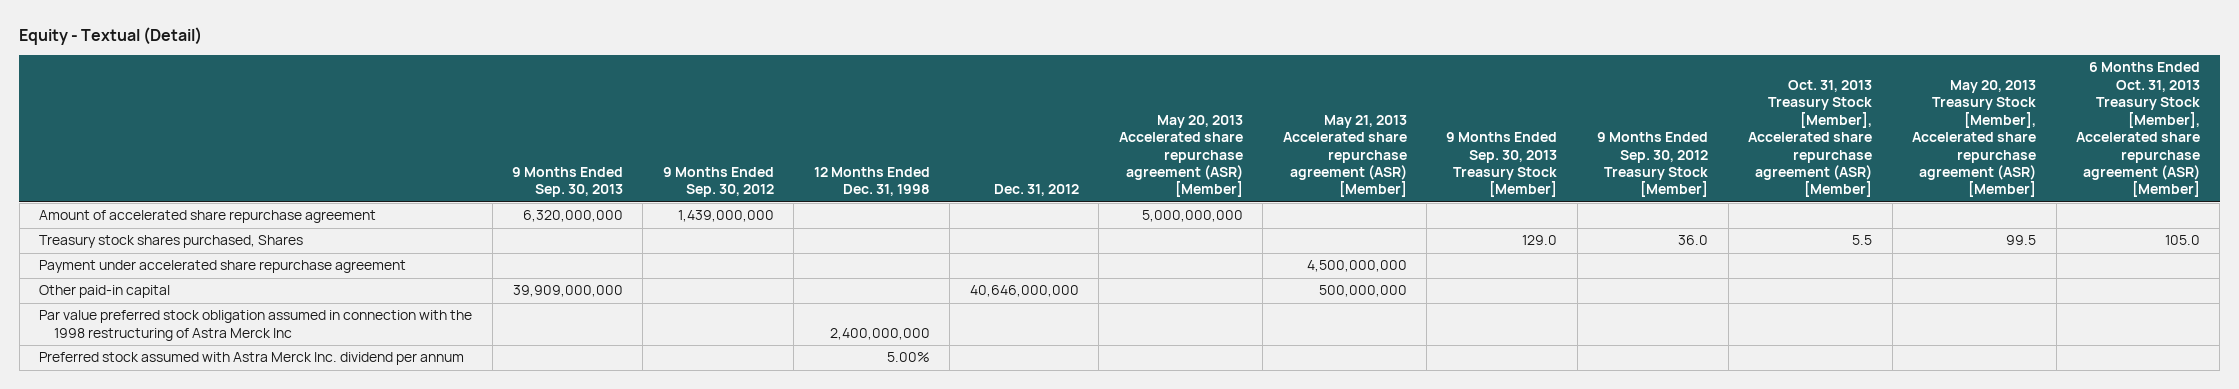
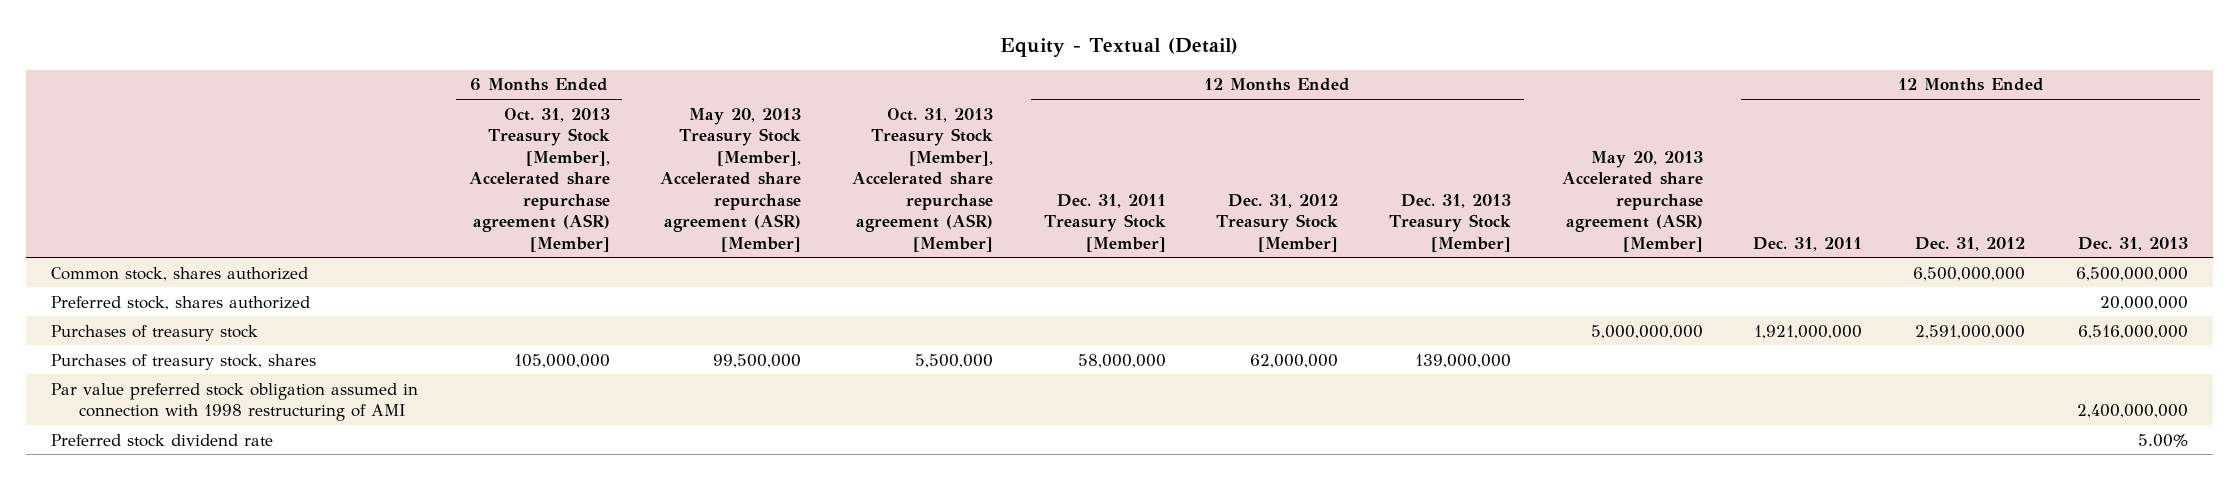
- | 9 Months Ended Sep. 30, 2013 | 9 Months Ended Sep. 30, 2012 | 12 Months Ended Dec. 31, 1998 | Dec. 31, 2012 | May 20, 2013 Accelerated share repurchase agreement (ASR) [Member] | May 21, 2013 Accelerated share repurchase agreement (ASR) [Member] | 9 Months Ended Sep. 30, 2013 Treasury Stock [Member] | 9 Months Ended Sep. 30, 2012 Treasury Stock [Member] | Oct. 31, 2013 Treasury Stock [Member], Accelerated share repurchase agreement (ASR) [Member] | May 20, 2013 Treasury Stock [Member], Accelerated share repurchase agreement (ASR) [Member] | 6 Months Ended Oct. 31, 2013 Treasury Stock [Member], Accelerated share repurchase agreement (ASR) [Member]
+ | 6 Months Ended Oct. 31, 2013 Treasury Stock [Member], Accelerated share repurchase agreement (ASR) [Member] | May 20, 2013 Treasury Stock [Member], Accelerated share repurchase agreement (ASR) [Member] | Oct. 31, 2013 Treasury Stock [Member], Accelerated share repurchase agreement (ASR) [Member] | 12 Months Ended Dec. 31, 2011 Treasury Stock [Member] | 12 Months Ended Dec. 31, 2012 Treasury Stock [Member] | 12 Months Ended Dec. 31, 2013 Treasury Stock [Member] | May 20, 2013 Accelerated share repurchase agreement (ASR) [Member] | 12 Months Ended Dec. 31, 2011 | 12 Months Ended Dec. 31, 2012 | 12 Months Ended Dec. 31, 2013
- Amount of accelerated share repurchase agreement | 6,320,000,000 | 1,439,000,000 | | | 5,000,000,000 | | | | | |
- Treasury stock shares purchased, Shares | | | | | | | 129.0 | 36.0 | 5.5 | 99.5 | 105.0
- Payment under accelerated share repurchase agreement | | | | | | 4,500,000,000 | | | | |
- Other paid-in capital | 39,909,000,000 | | | 40,646,000,000 | | 500,000,000 | | | | |
- Par value preferred stock obligation assumed in connection with the 1998 restructuring of Astra Merck Inc | | | 2,400,000,000 | | | | | | | |
- Preferred stock assumed with Astra Merck Inc. dividend per annum | | | 5.00% | | | | | | | |
+ Common stock, shares authorized | | | | | | | | | 6,500,000,000 | 6,500,000,000
+ Preferred stock, shares authorized | | | | | | | | | | 20,000,000
+ Purchases of treasury stock | | | | | | | 5,000,000,000 | 1,921,000,000 | 2,591,000,000 | 6,516,000,000
+ Purchases of treasury stock, shares | 105,000,000 | 99,500,000 | 5,500,000 | 58,000,000 | 62,000,000 | 139,000,000 | | | |
+ Par value preferred stock obligation assumed in connection with 1998 restructuring of AMI | | | | | | | | | | 2,400,000,000
+ Preferred stock dividend rate | | | | | | | | | | 5.00%

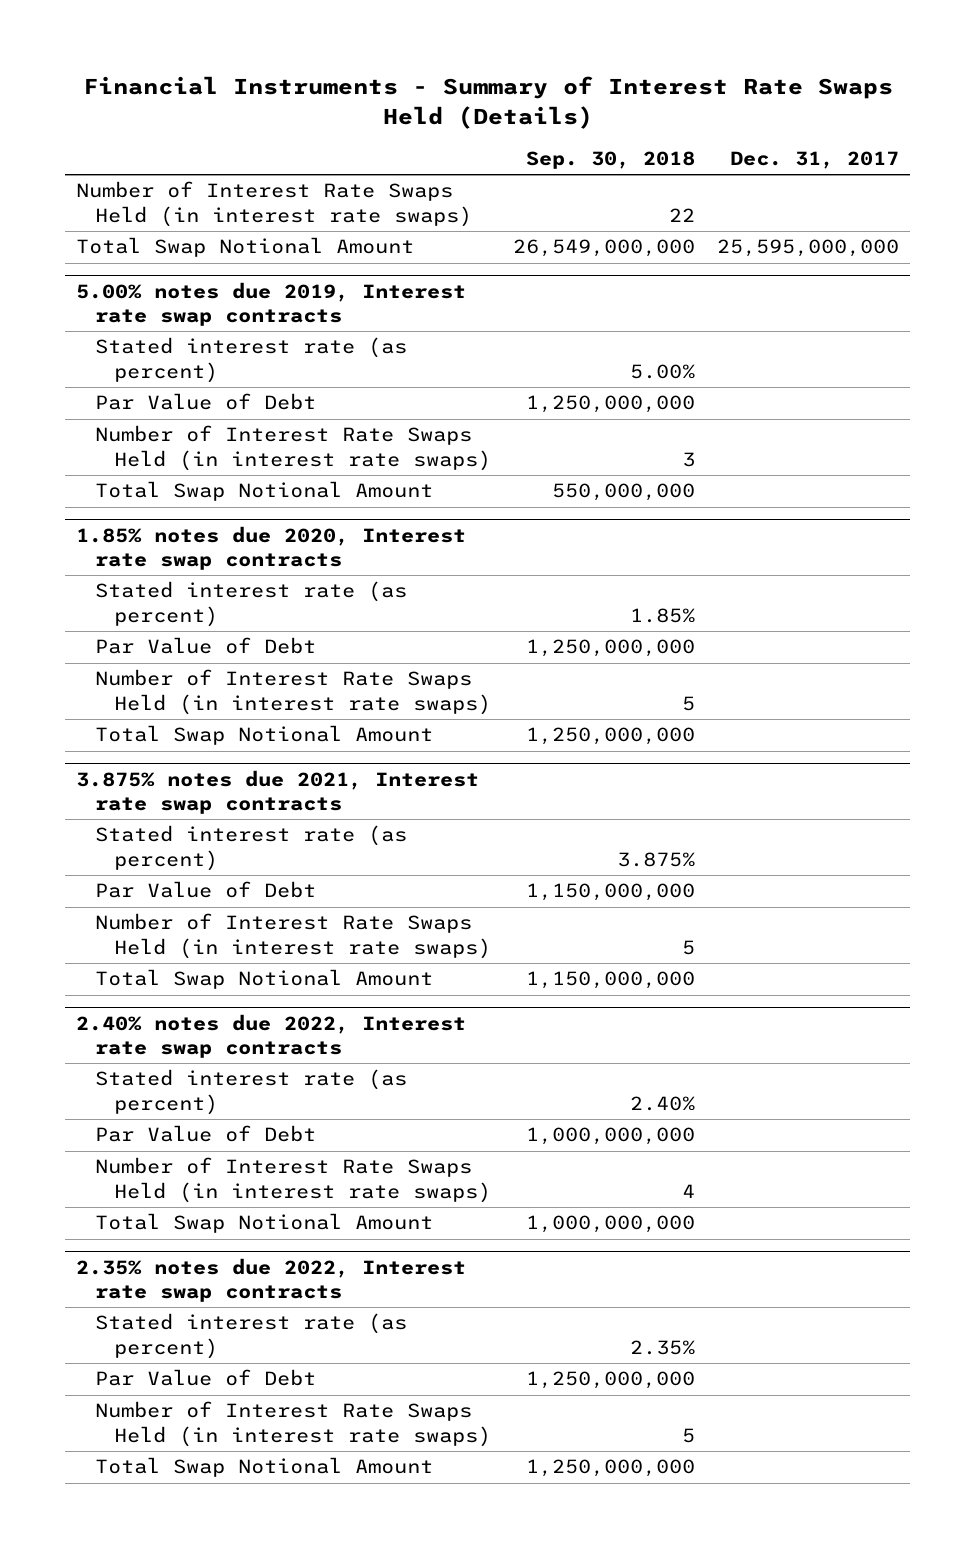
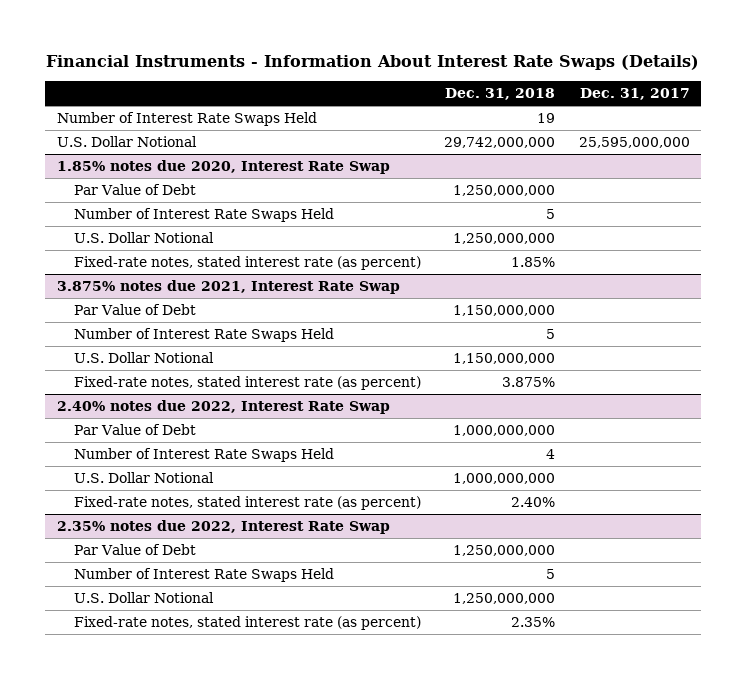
- Financial Instruments - Summary of Interest Rate Swaps Held (Details)
+ Financial Instruments - Information About Interest Rate Swaps (Details)
- | Sep. 30, 2018 | Dec. 31, 2017
+ | Dec. 31, 2018 | Dec. 31, 2017
- Number of Interest Rate Swaps Held (in interest rate swaps) | 22 |
- Total Swap Notional Amount | 26,549,000,000 | 25,595,000,000
- 5.00% notes due 2019, Interest rate swap contracts
- Stated interest rate (as percent) | 5.00% |
- Par Value of Debt | 1,250,000,000 |
- Number of Interest Rate Swaps Held (in interest rate swaps) | 3 |
- Total Swap Notional Amount | 550,000,000 |
- 1.85% notes due 2020, Interest rate swap contracts
- Stated interest rate (as percent) | 1.85% |
+ Number of Interest Rate Swaps Held | 19 |
+ U.S. Dollar Notional | 29,742,000,000 | 25,595,000,000
+ 1.85% notes due 2020, Interest Rate Swap
- Number of Interest Rate Swaps Held (in interest rate swaps) | 5 |
- Total Swap Notional Amount | 1,250,000,000 |
- 3.875% notes due 2021, Interest rate swap contracts
- Stated interest rate (as percent) | 3.875% |
+ Number of Interest Rate Swaps Held | 5 |
+ U.S. Dollar Notional | 1,250,000,000 |
+ Fixed-rate notes, stated interest rate (as percent) | 1.85% |
+ 3.875% notes due 2021, Interest Rate Swap
- Number of Interest Rate Swaps Held (in interest rate swaps) | 5 |
- Total Swap Notional Amount | 1,150,000,000 |
- 2.40% notes due 2022, Interest rate swap contracts
- Stated interest rate (as percent) | 2.40% |
+ Number of Interest Rate Swaps Held | 5 |
+ U.S. Dollar Notional | 1,150,000,000 |
+ Fixed-rate notes, stated interest rate (as percent) | 3.875% |
+ 2.40% notes due 2022, Interest Rate Swap
- Number of Interest Rate Swaps Held (in interest rate swaps) | 4 |
- Total Swap Notional Amount | 1,000,000,000 |
- 2.35% notes due 2022, Interest rate swap contracts
- Stated interest rate (as percent) | 2.35% |
+ Number of Interest Rate Swaps Held | 4 |
+ U.S. Dollar Notional | 1,000,000,000 |
+ Fixed-rate notes, stated interest rate (as percent) | 2.40% |
+ 2.35% notes due 2022, Interest Rate Swap
- Number of Interest Rate Swaps Held (in interest rate swaps) | 5 |
- Total Swap Notional Amount | 1,250,000,000 |
+ Number of Interest Rate Swaps Held | 5 |
+ U.S. Dollar Notional | 1,250,000,000 |
+ Fixed-rate notes, stated interest rate (as percent) | 2.35% |

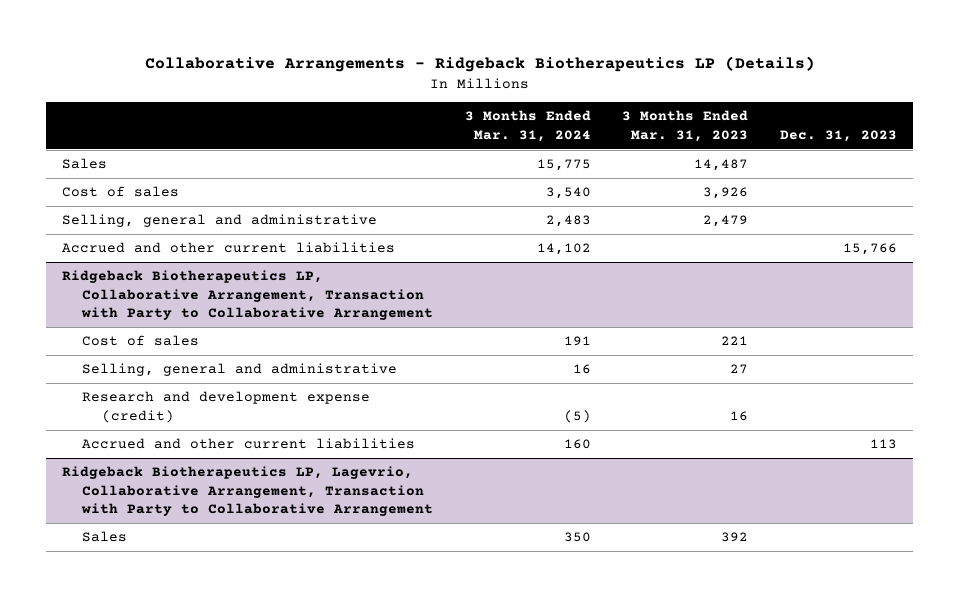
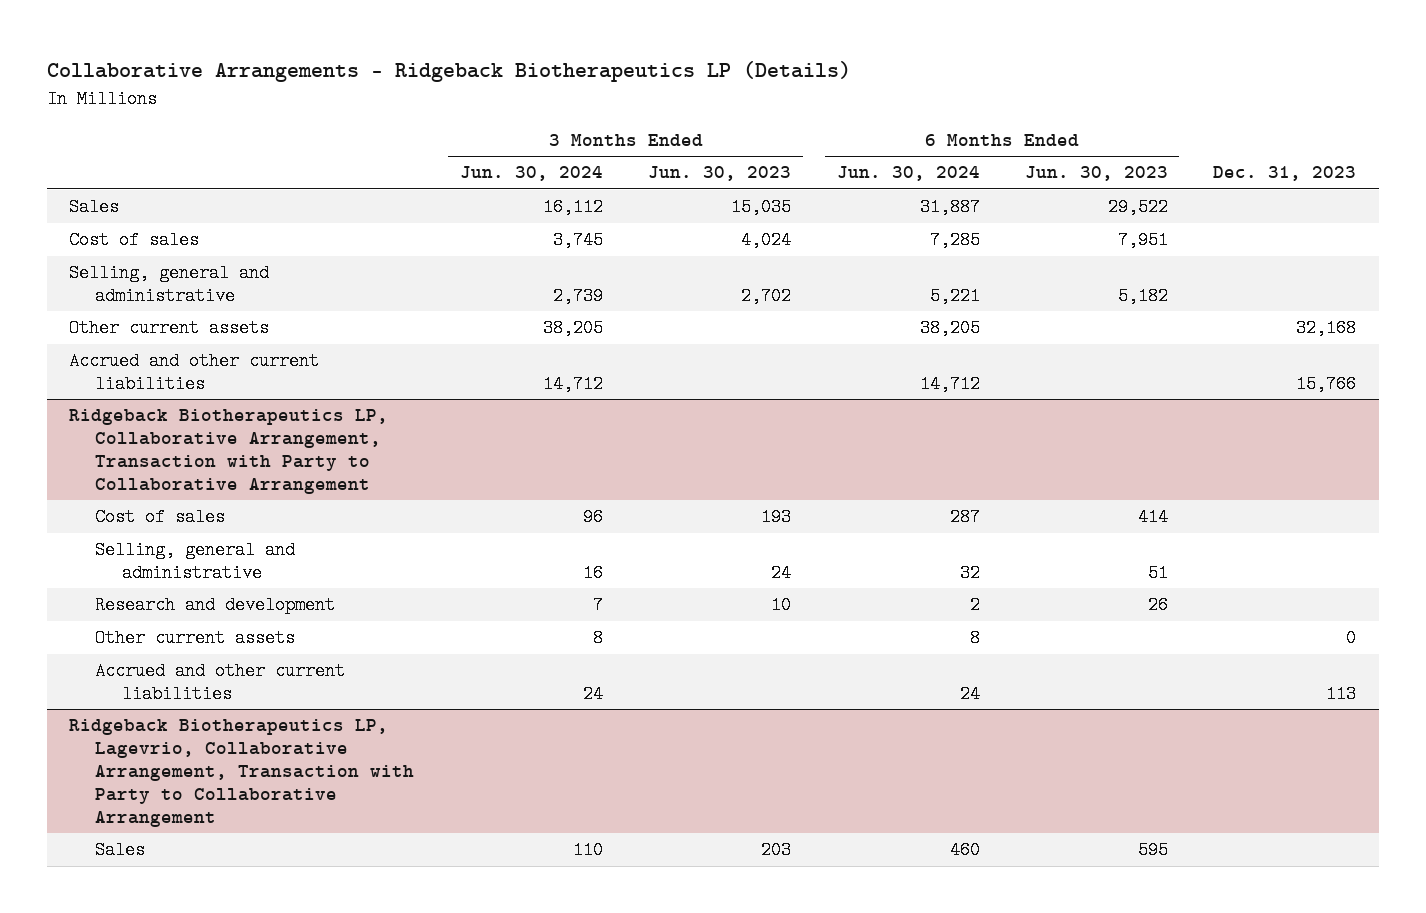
- | 3 Months Ended Mar. 31, 2024 | 3 Months Ended Mar. 31, 2023 | Dec. 31, 2023
+ | 3 Months Ended Jun. 30, 2024 | 3 Months Ended Jun. 30, 2023 | 6 Months Ended Jun. 30, 2024 | 6 Months Ended Jun. 30, 2023 | Dec. 31, 2023
+ Other current assets | 38,205 | | 38,205 | | 32,168
@ Ridgeback Biotherapeutics LP, Collaborative Arrangement, Transaction with Party to Collaborative Arrangement
- Research and development expense (credit) | (5) | 16 |
+ Research and development | 7 | 10 | 2 | 26 |
+ Other current assets | 8 | | 8 | | 0

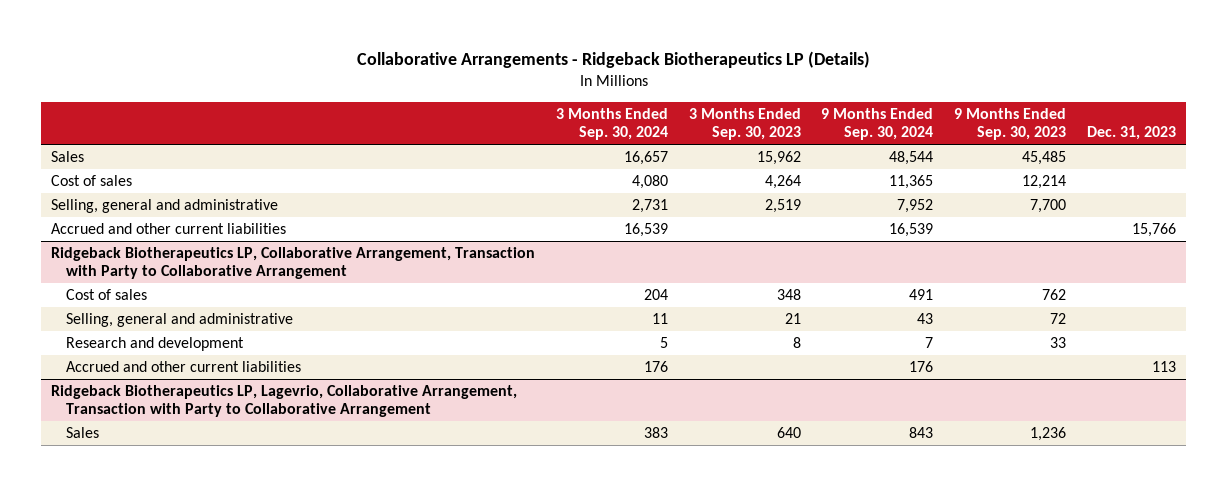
- | 3 Months Ended Jun. 30, 2024 | 3 Months Ended Jun. 30, 2023 | 6 Months Ended Jun. 30, 2024 | 6 Months Ended Jun. 30, 2023 | Dec. 31, 2023
+ | 3 Months Ended Sep. 30, 2024 | 3 Months Ended Sep. 30, 2023 | 9 Months Ended Sep. 30, 2024 | 9 Months Ended Sep. 30, 2023 | Dec. 31, 2023
- Other current assets | 38,205 | | 38,205 | | 32,168
@ Ridgeback Biotherapeutics LP, Collaborative Arrangement, Transaction with Party to Collaborative Arrangement
- Other current assets | 8 | | 8 | | 0

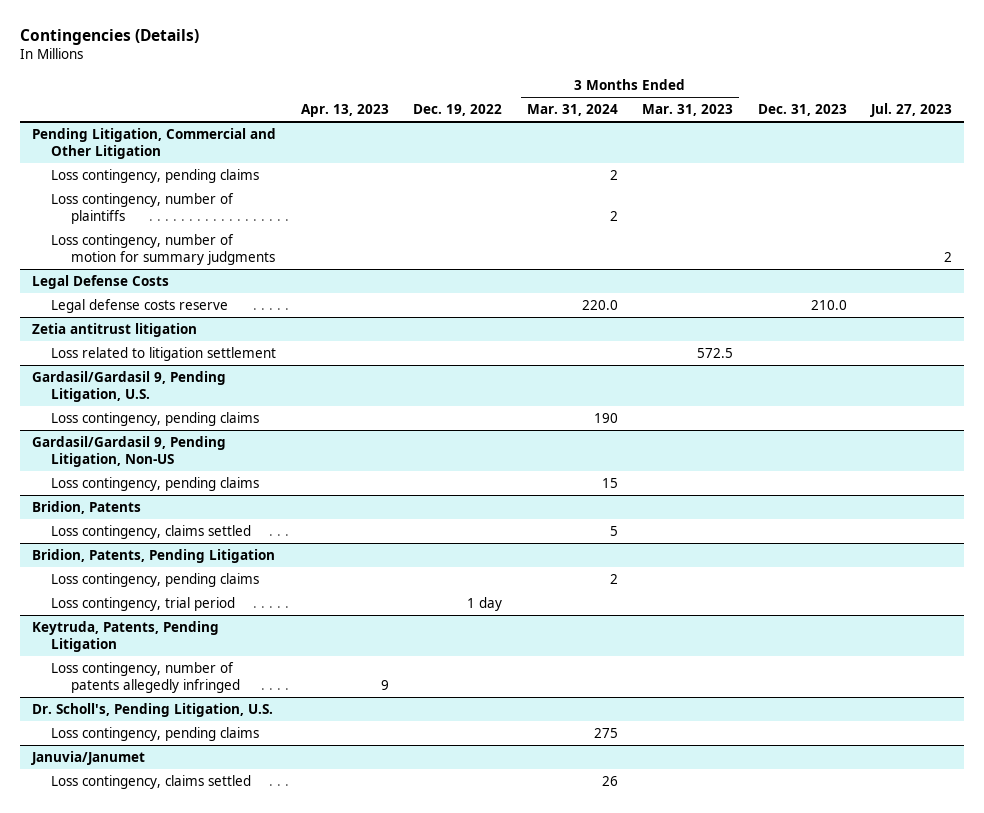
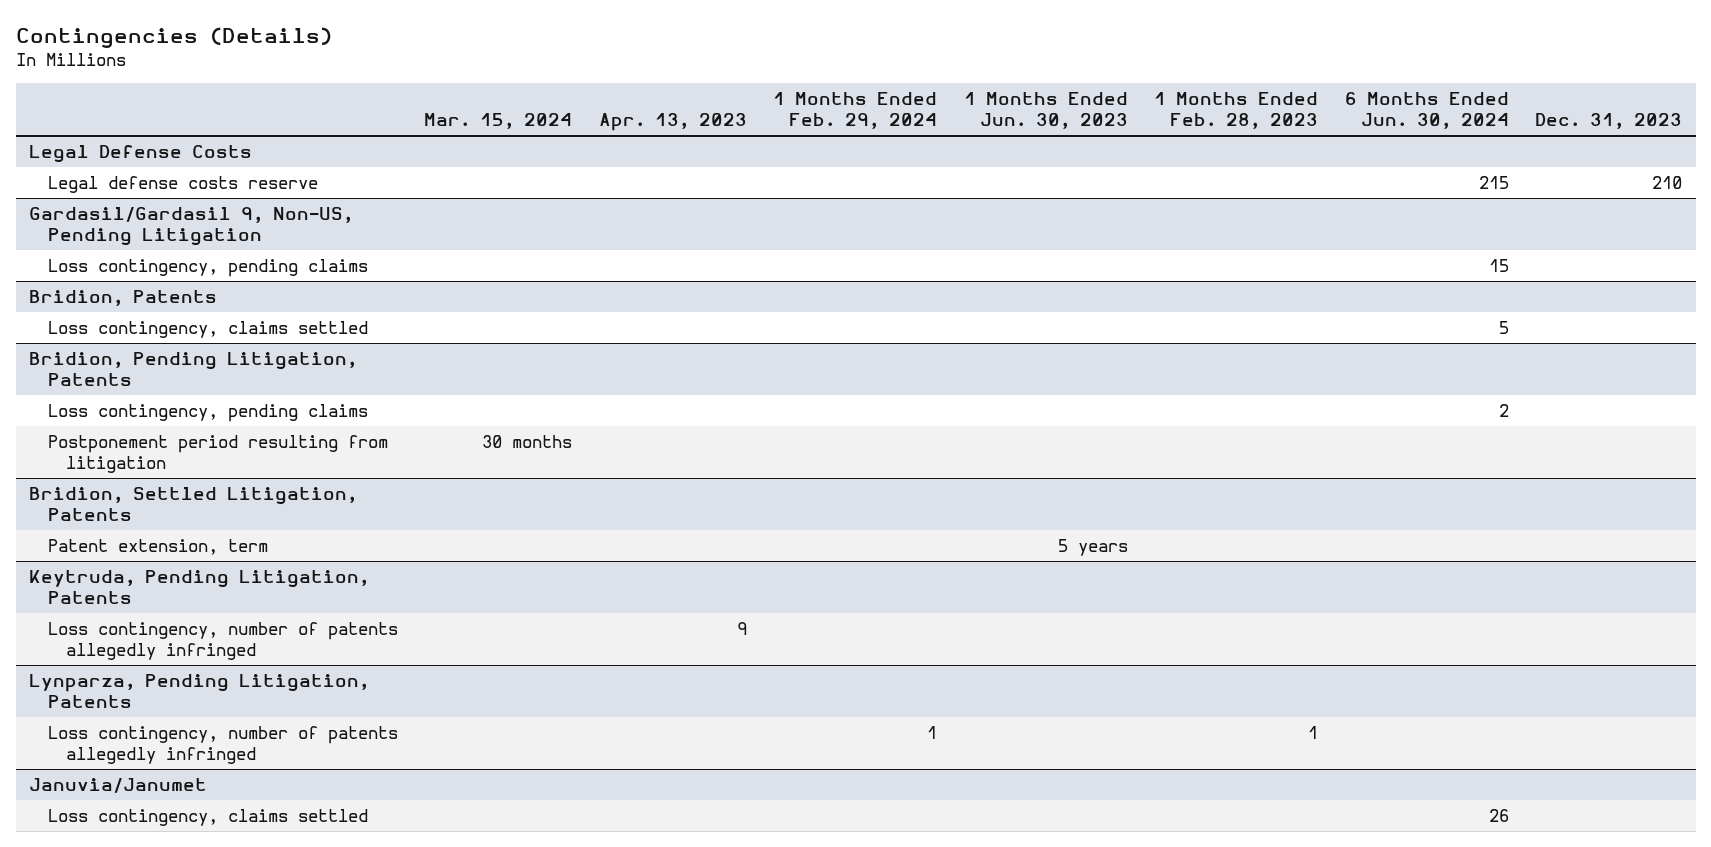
- | Apr. 13, 2023 | Dec. 19, 2022 | 3 Months Ended Mar. 31, 2024 | 3 Months Ended Mar. 31, 2023 | Dec. 31, 2023 | Jul. 27, 2023
+ | Mar. 15, 2024 | Apr. 13, 2023 | 1 Months Ended Feb. 29, 2024 | 1 Months Ended Jun. 30, 2023 | 1 Months Ended Feb. 28, 2023 | 6 Months Ended Jun. 30, 2024 | Dec. 31, 2023
- Pending Litigation, Commercial and Other Litigation
- Loss contingency, pending claims | | | 2 | | |
- Loss contingency, number of plaintiffs | | | 2 | | |
- Loss contingency, number of motion for summary judgments | | | | | | 2
@ Legal Defense Costs
- Legal defense costs reserve | | | 220.0 | | 210.0 |
- Zetia antitrust litigation
- Loss related to litigation settlement | | | | 572.5 | |
- Gardasil/Gardasil 9, Pending Litigation, U.S.
- Loss contingency, pending claims | | | 190 | | |
- Gardasil/Gardasil 9, Pending Litigation, Non-US
@ Legal Defense Costs
+ Legal defense costs reserve | | | | | | 215 | 210
+ Gardasil/Gardasil 9, Non-US, Pending Litigation
- Bridion, Patents, Pending Litigation
+ Bridion, Pending Litigation, Patents
- Loss contingency, trial period | | 1 day | | | |
- Keytruda, Patents, Pending Litigation
+ Postponement period resulting from litigation | 30 months | | | | | |
+ Bridion, Settled Litigation, Patents
+ Patent extension, term | | | | 5 years | | |
+ Keytruda, Pending Litigation, Patents
- Dr. Scholl's, Pending Litigation, U.S.
- Loss contingency, pending claims | | | 275 | | |
+ Lynparza, Pending Litigation, Patents
+ Loss contingency, number of patents allegedly infringed | | | 1 | | 1 | |

